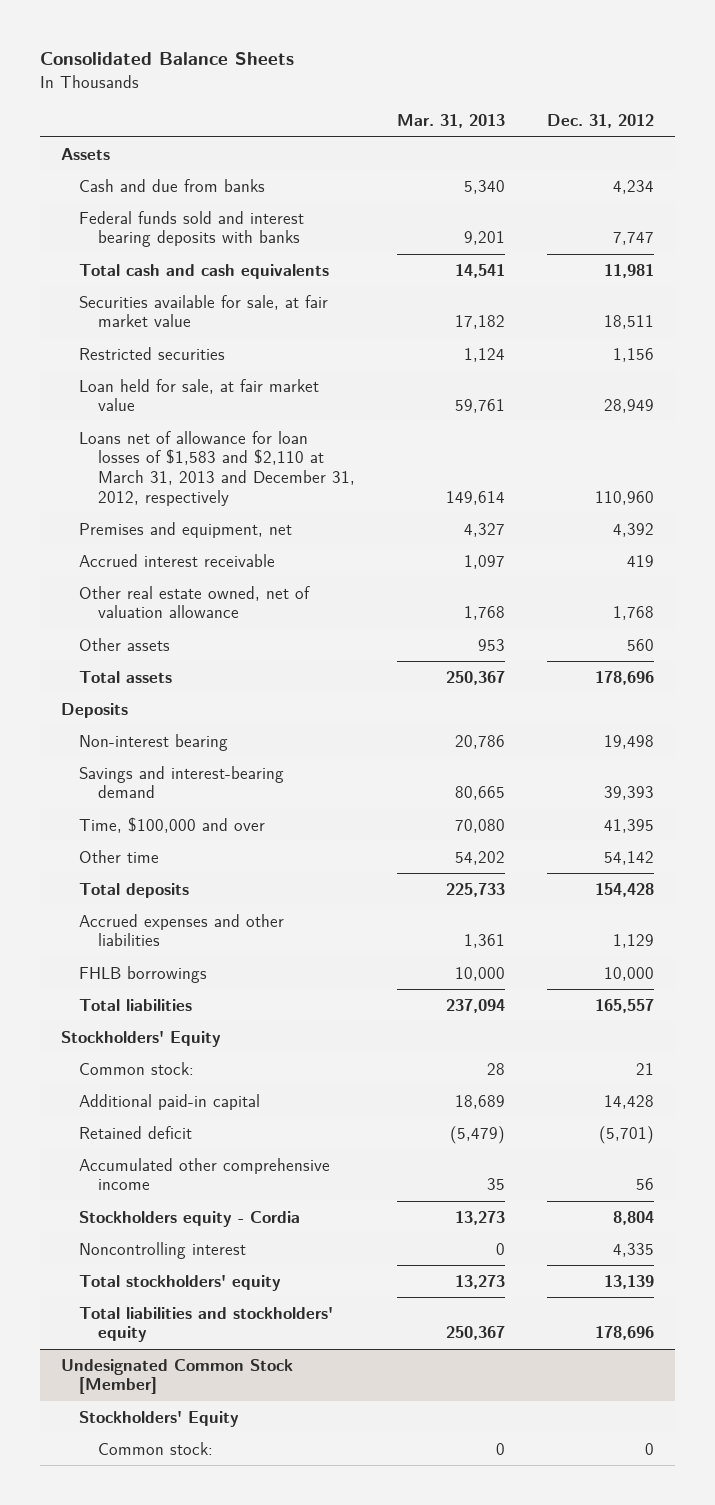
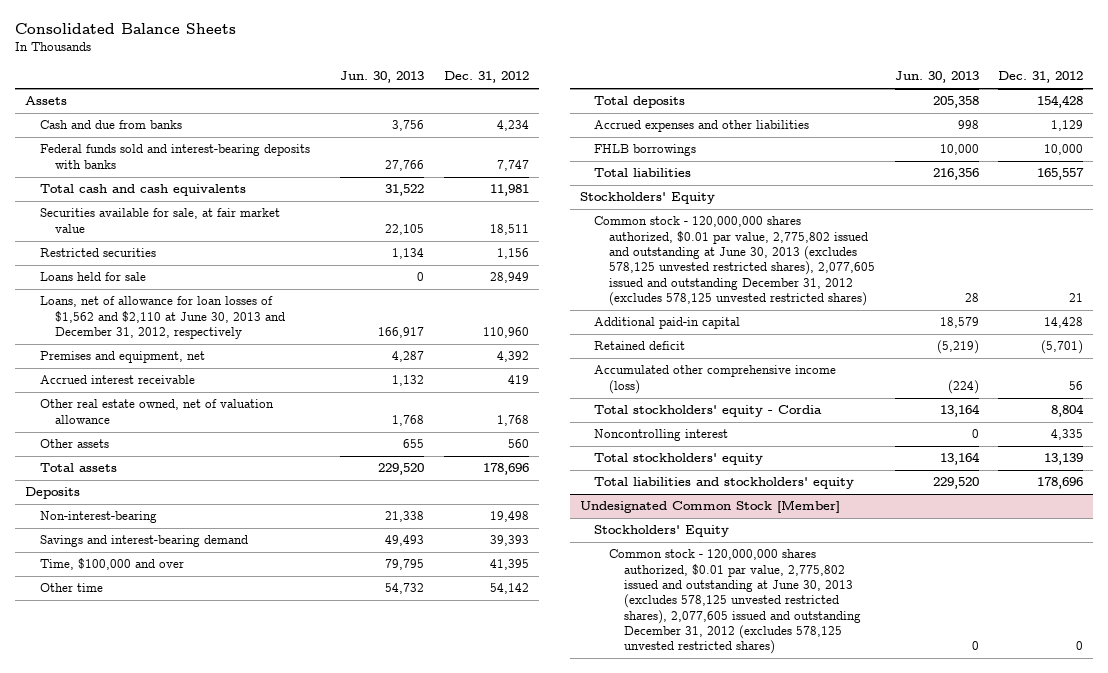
- | Mar. 31, 2013 | Dec. 31, 2012
+ | Jun. 30, 2013 | Dec. 31, 2012
- Federal funds sold and interest bearing deposits with banks | 9,201 | 7,747
+ Federal funds sold and interest-bearing deposits with banks | 27,766 | 7,747
- Loan held for sale, at fair market value | 59,761 | 28,949
- Loans net of allowance for loan losses of $1,583 and $2,110 at March 31, 2013 and December 31, 2012, respectively | 149,614 | 110,960
+ Loans held for sale | 0 | 28,949
+ Loans, net of allowance for loan losses of $1,562 and $2,110 at June 30, 2013 and December 31, 2012, respectively | 166,917 | 110,960
- Non-interest bearing | 20,786 | 19,498
+ Non-interest-bearing | 21,338 | 19,498
- Common stock: | 28 | 21
+ Common stock - 120,000,000 shares authorized, $0.01 par value, 2,775,802 issued and outstanding at June 30, 2013 (excludes 578,125 unvested restricted shares), 2,077,605 issued and outstanding December 31, 2012 (excludes 578,125 unvested restricted shares) | 28 | 21
- Accumulated other comprehensive income | 35 | 56
- Stockholders equity - Cordia | 13,273 | 8,804
+ Accumulated other comprehensive income (loss) | (224) | 56
+ Total stockholders' equity - Cordia | 13,164 | 8,804
@ Undesignated Common Stock [Member]
- Common stock: | 0 | 0
+ Common stock - 120,000,000 shares authorized, $0.01 par value, 2,775,802 issued and outstanding at June 30, 2013 (excludes 578,125 unvested restricted shares), 2,077,605 issued and outstanding December 31, 2012 (excludes 578,125 unvested restricted shares) | 0 | 0

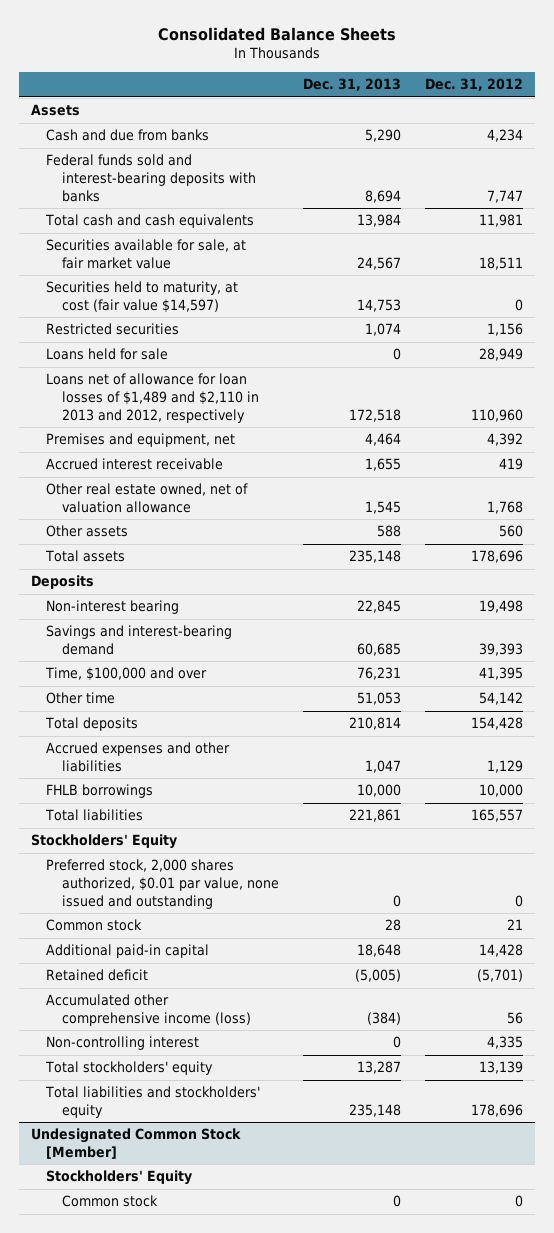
- | Jun. 30, 2013 | Dec. 31, 2012
+ | Dec. 31, 2013 | Dec. 31, 2012
+ Securities held to maturity, at cost (fair value $14,597) | 14,753 | 0
- Loans, net of allowance for loan losses of $1,562 and $2,110 at June 30, 2013 and December 31, 2012, respectively | 166,917 | 110,960
+ Loans net of allowance for loan losses of $1,489 and $2,110 in 2013 and 2012, respectively | 172,518 | 110,960
- Non-interest-bearing | 21,338 | 19,498
+ Non-interest bearing | 22,845 | 19,498
- Common stock - 120,000,000 shares authorized, $0.01 par value, 2,775,802 issued and outstanding at June 30, 2013 (excludes 578,125 unvested restricted shares), 2,077,605 issued and outstanding December 31, 2012 (excludes 578,125 unvested restricted shares) | 28 | 21
+ Preferred stock, 2,000 shares authorized, $0.01 par value, none issued and outstanding | 0 | 0
+ Common stock | 28 | 21
- Total stockholders' equity - Cordia | 13,164 | 8,804
- Noncontrolling interest | 0 | 4,335
+ Non-controlling interest | 0 | 4,335
@ Undesignated Common Stock [Member]
- Common stock - 120,000,000 shares authorized, $0.01 par value, 2,775,802 issued and outstanding at June 30, 2013 (excludes 578,125 unvested restricted shares), 2,077,605 issued and outstanding December 31, 2012 (excludes 578,125 unvested restricted shares) | 0 | 0
+ Common stock | 0 | 0

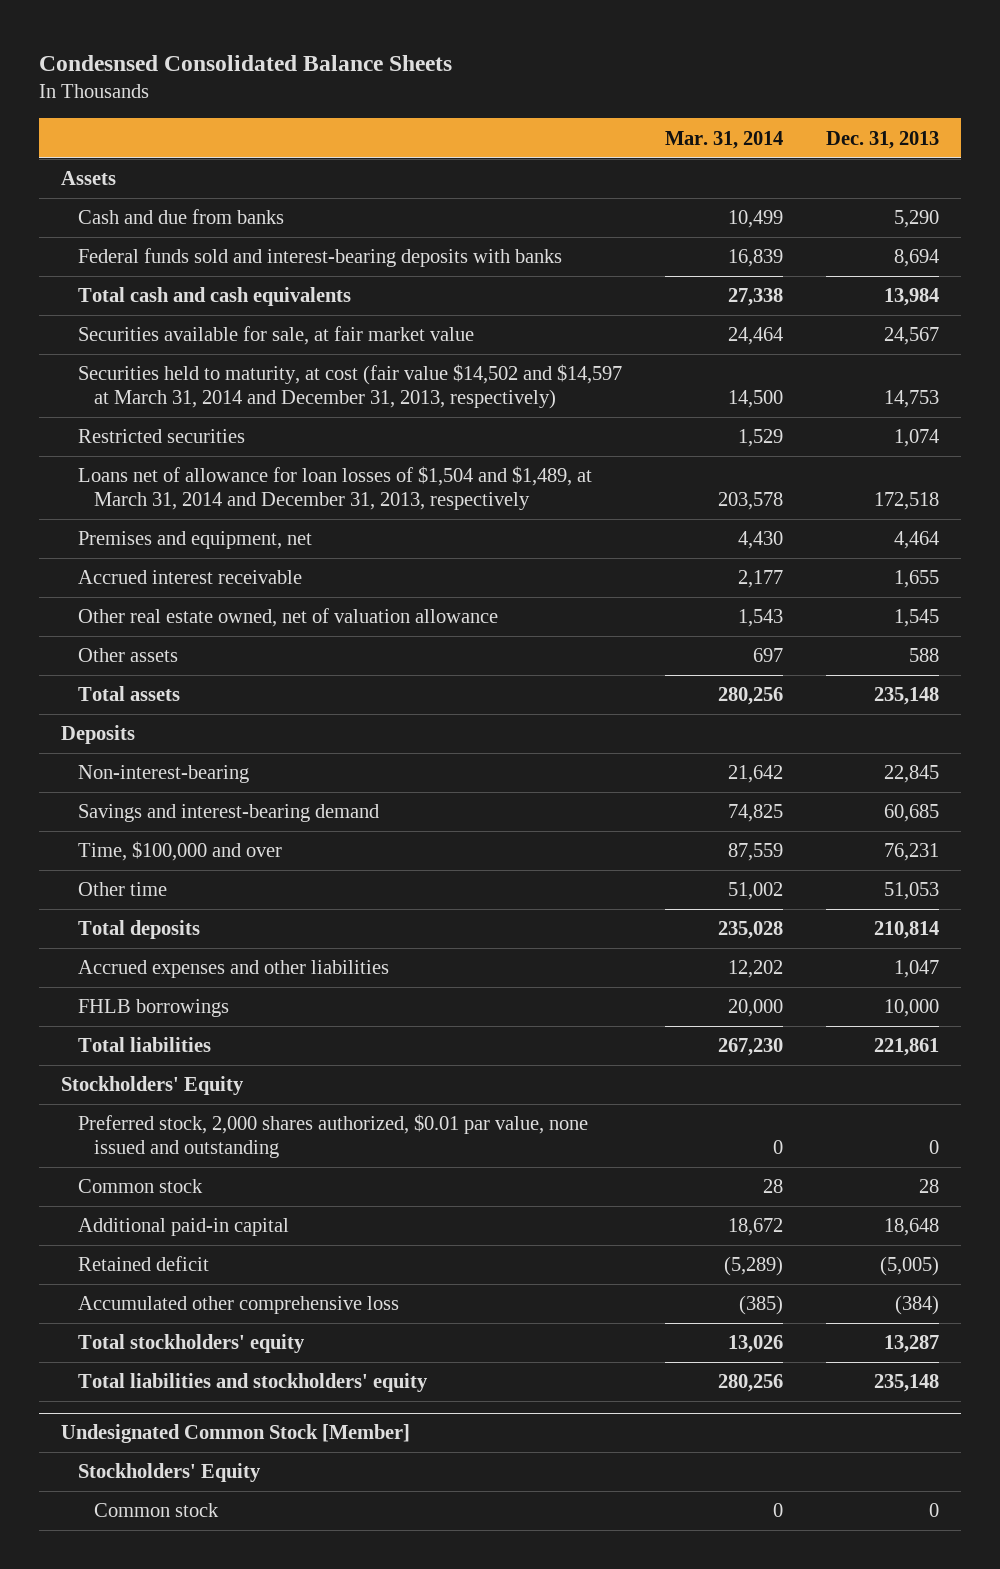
- Consolidated Balance Sheets
+ Condesnsed Consolidated Balance Sheets
- | Dec. 31, 2013 | Dec. 31, 2012
+ | Mar. 31, 2014 | Dec. 31, 2013
- Securities held to maturity, at cost (fair value $14,597) | 14,753 | 0
+ Securities held to maturity, at cost (fair value $14,502 and $14,597 at March 31, 2014 and December 31, 2013, respectively) | 14,500 | 14,753
- Loans held for sale | 0 | 28,949
- Loans net of allowance for loan losses of $1,489 and $2,110 in 2013 and 2012, respectively | 172,518 | 110,960
+ Loans net of allowance for loan losses of $1,504 and $1,489, at March 31, 2014 and December 31, 2013, respectively | 203,578 | 172,518
- Non-interest bearing | 22,845 | 19,498
+ Non-interest-bearing | 21,642 | 22,845
- Accumulated other comprehensive income (loss) | (384) | 56
- Non-controlling interest | 0 | 4,335
+ Accumulated other comprehensive loss | (385) | (384)

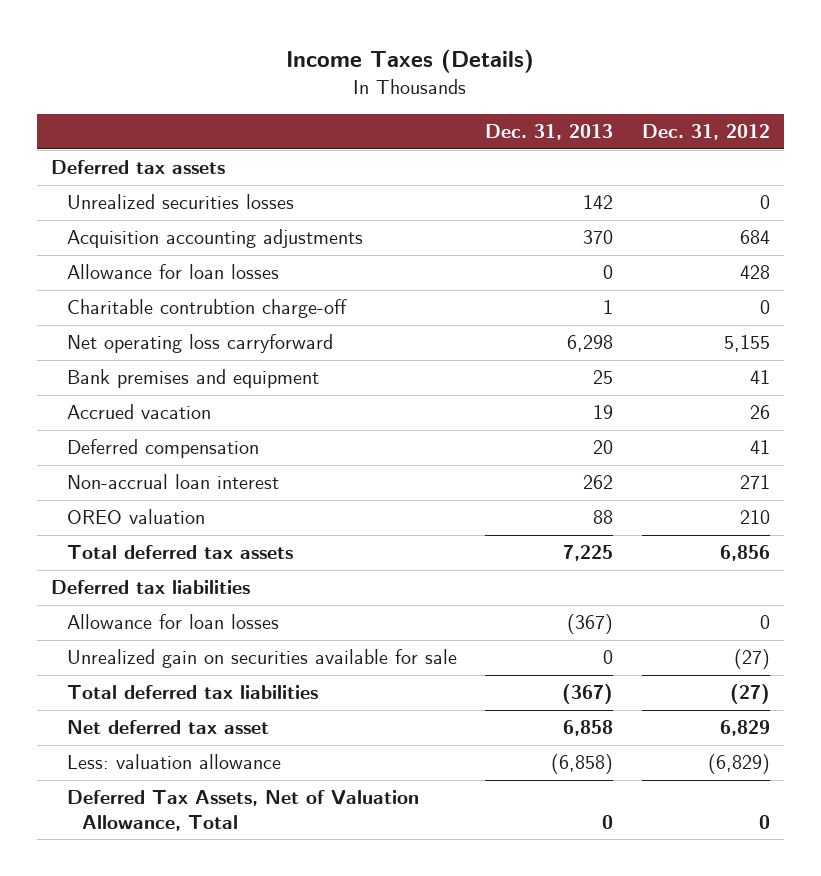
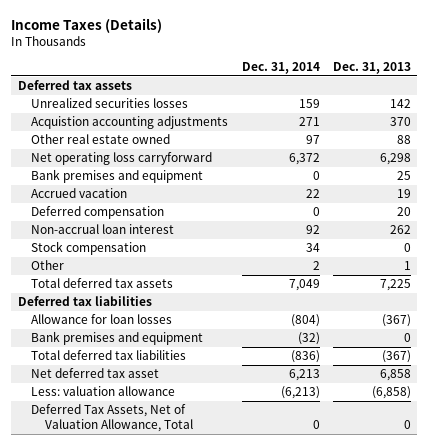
- | Dec. 31, 2013 | Dec. 31, 2012
+ | Dec. 31, 2014 | Dec. 31, 2013
- Acquisition accounting adjustments | 370 | 684
- Allowance for loan losses | 0 | 428
- Charitable contrubtion charge-off | 1 | 0
+ Acquistion accounting adjustments | 271 | 370
+ Other real estate owned | 97 | 88
- OREO valuation | 88 | 210
+ Stock compensation | 34 | 0
+ Other | 2 | 1
- Unrealized gain on securities available for sale | 0 | (27)
+ Bank premises and equipment | (32) | 0

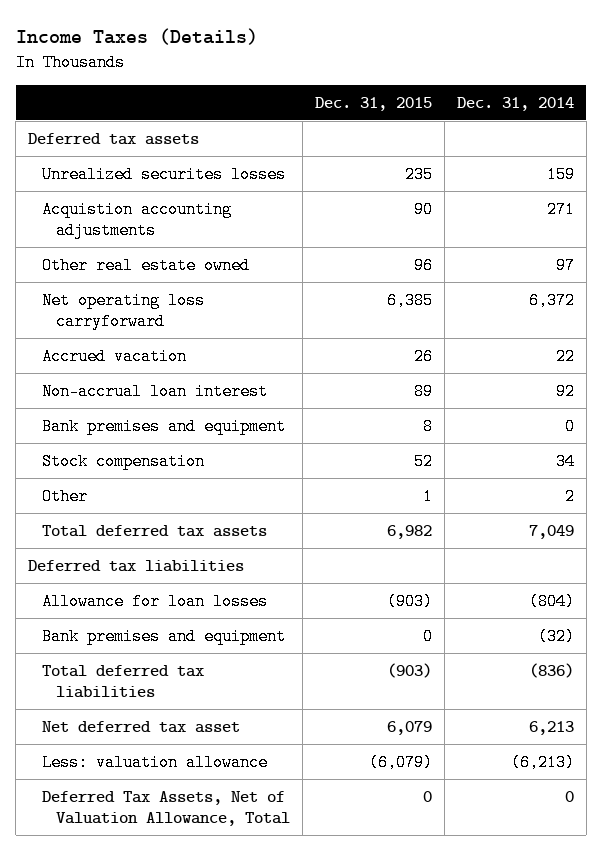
- | Dec. 31, 2014 | Dec. 31, 2013
+ | Dec. 31, 2015 | Dec. 31, 2014
- Unrealized securities losses | 159 | 142
+ Unrealized securites losses | 235 | 159
- Deferred compensation | 0 | 20
moved down: Bank premises and equipment | 8 | 0

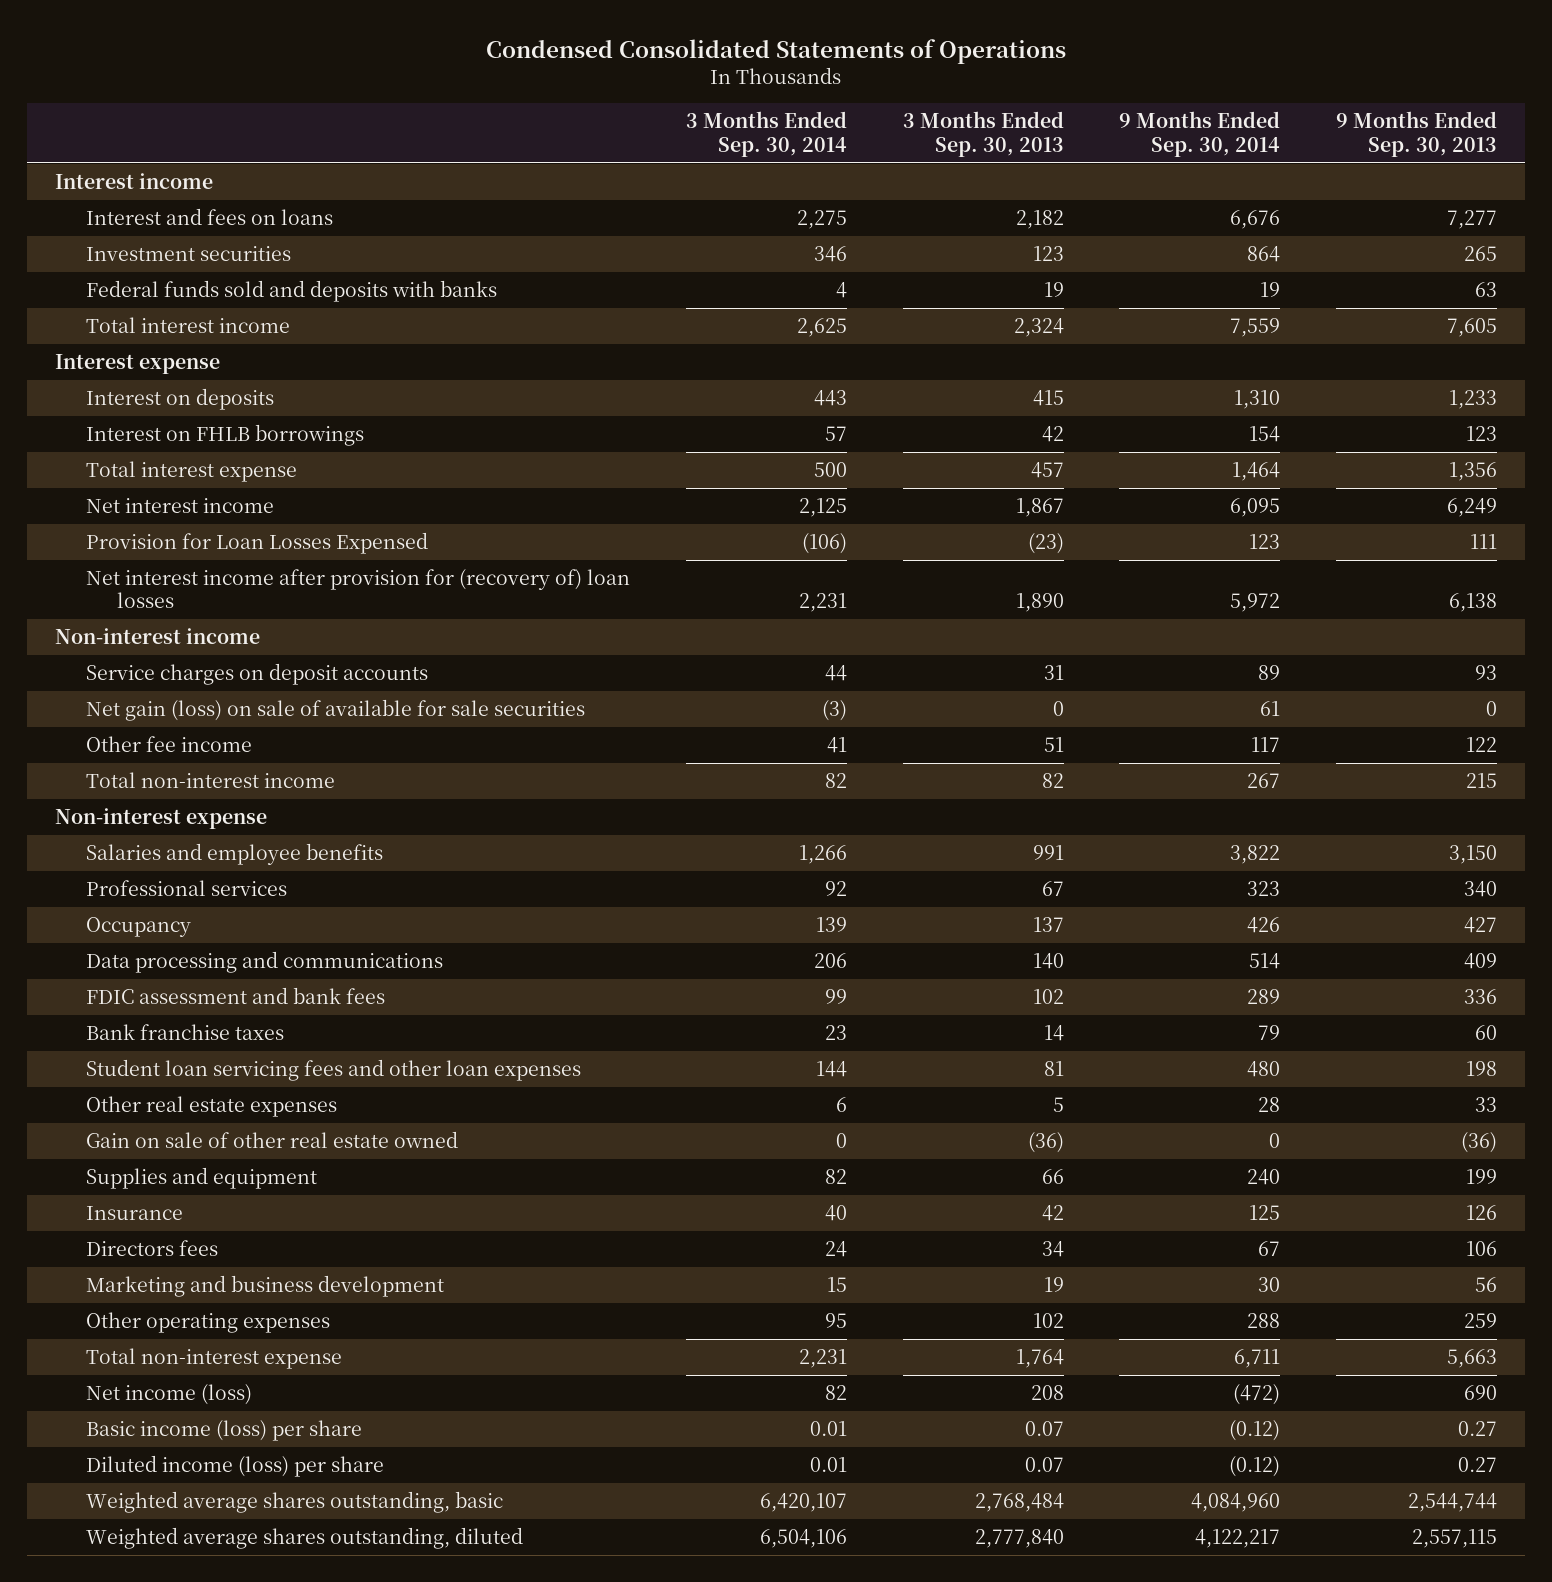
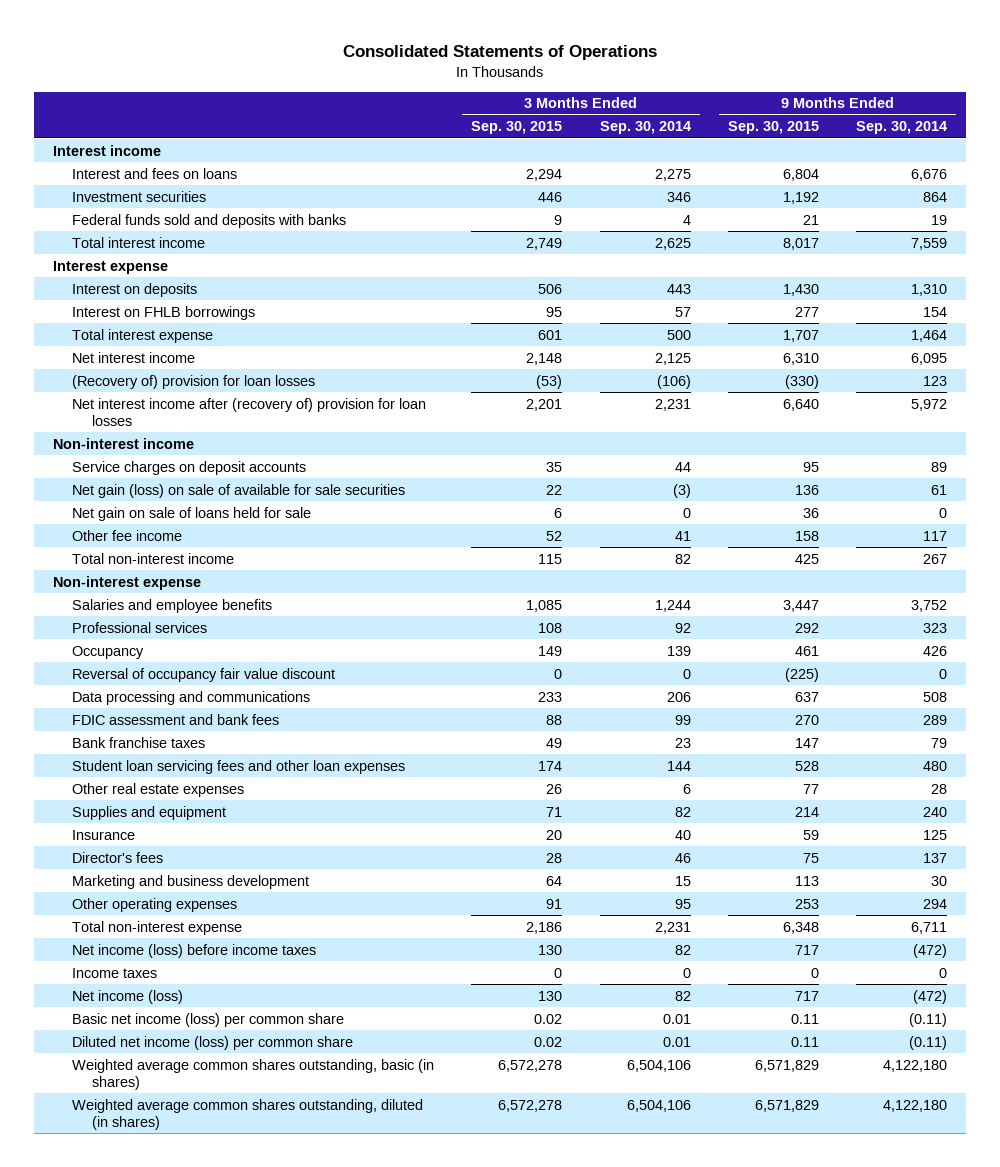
- Condensed Consolidated Statements of Operations
+ Consolidated Statements of Operations
- | 3 Months Ended Sep. 30, 2014 | 3 Months Ended Sep. 30, 2013 | 9 Months Ended Sep. 30, 2014 | 9 Months Ended Sep. 30, 2013
+ | 3 Months Ended Sep. 30, 2015 | 3 Months Ended Sep. 30, 2014 | 9 Months Ended Sep. 30, 2015 | 9 Months Ended Sep. 30, 2014
- Provision for Loan Losses Expensed | (106) | (23) | 123 | 111
- Net interest income after provision for (recovery of) loan losses | 2,231 | 1,890 | 5,972 | 6,138
+ (Recovery of) provision for loan losses | (53) | (106) | (330) | 123
+ Net interest income after (recovery of) provision for loan losses | 2,201 | 2,231 | 6,640 | 5,972
+ Net gain on sale of loans held for sale | 6 | 0 | 36 | 0
- Salaries and employee benefits | 1,266 | 991 | 3,822 | 3,150
+ Salaries and employee benefits | 1,085 | 1,244 | 3,447 | 3,752
- Data processing and communications | 206 | 140 | 514 | 409
+ Reversal of occupancy fair value discount | 0 | 0 | (225) | 0
+ Data processing and communications | 233 | 206 | 637 | 508
- Gain on sale of other real estate owned | 0 | (36) | 0 | (36)
- Directors fees | 24 | 34 | 67 | 106
+ Director's fees | 28 | 46 | 75 | 137
- Other operating expenses | 95 | 102 | 288 | 259
+ Other operating expenses | 91 | 95 | 253 | 294
+ Net income (loss) before income taxes | 130 | 82 | 717 | (472)
+ Income taxes | 0 | 0 | 0 | 0
- Basic income (loss) per share | 0.01 | 0.07 | (0.12) | 0.27
- Diluted income (loss) per share | 0.01 | 0.07 | (0.12) | 0.27
- Weighted average shares outstanding, basic | 6,420,107 | 2,768,484 | 4,084,960 | 2,544,744
- Weighted average shares outstanding, diluted | 6,504,106 | 2,777,840 | 4,122,217 | 2,557,115
+ Basic net income (loss) per common share | 0.02 | 0.01 | 0.11 | (0.11)
+ Diluted net income (loss) per common share | 0.02 | 0.01 | 0.11 | (0.11)
+ Weighted average common shares outstanding, basic (in shares) | 6,572,278 | 6,504,106 | 6,571,829 | 4,122,180
+ Weighted average common shares outstanding, diluted (in shares) | 6,572,278 | 6,504,106 | 6,571,829 | 4,122,180

